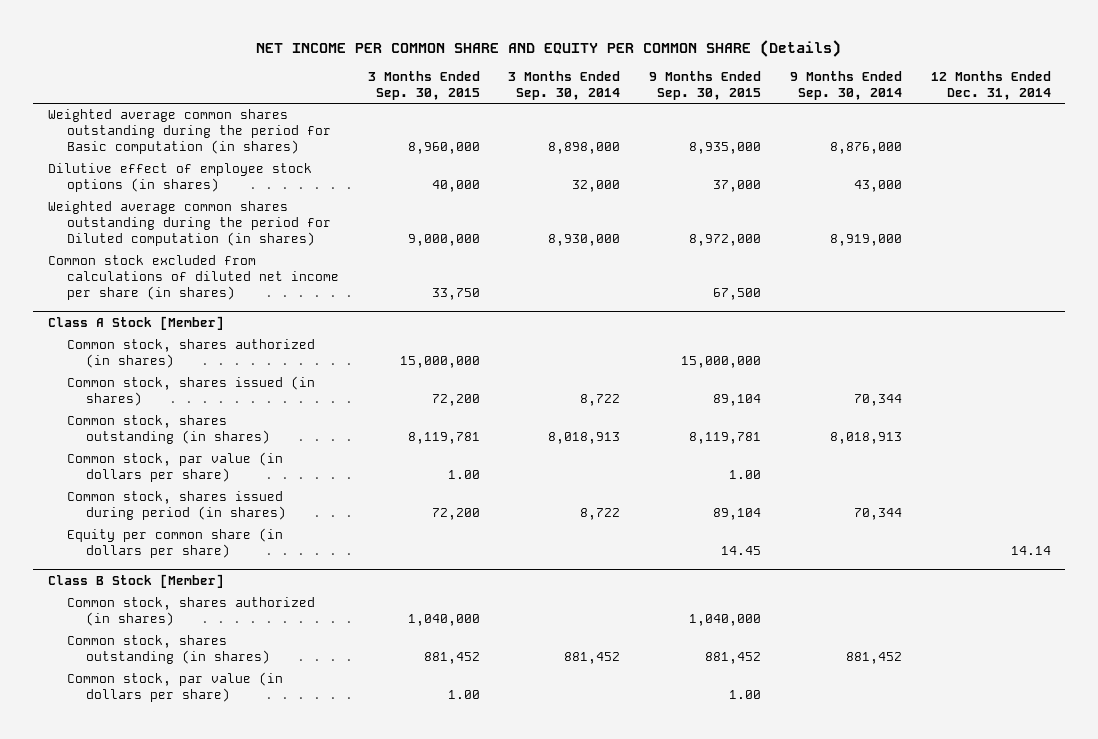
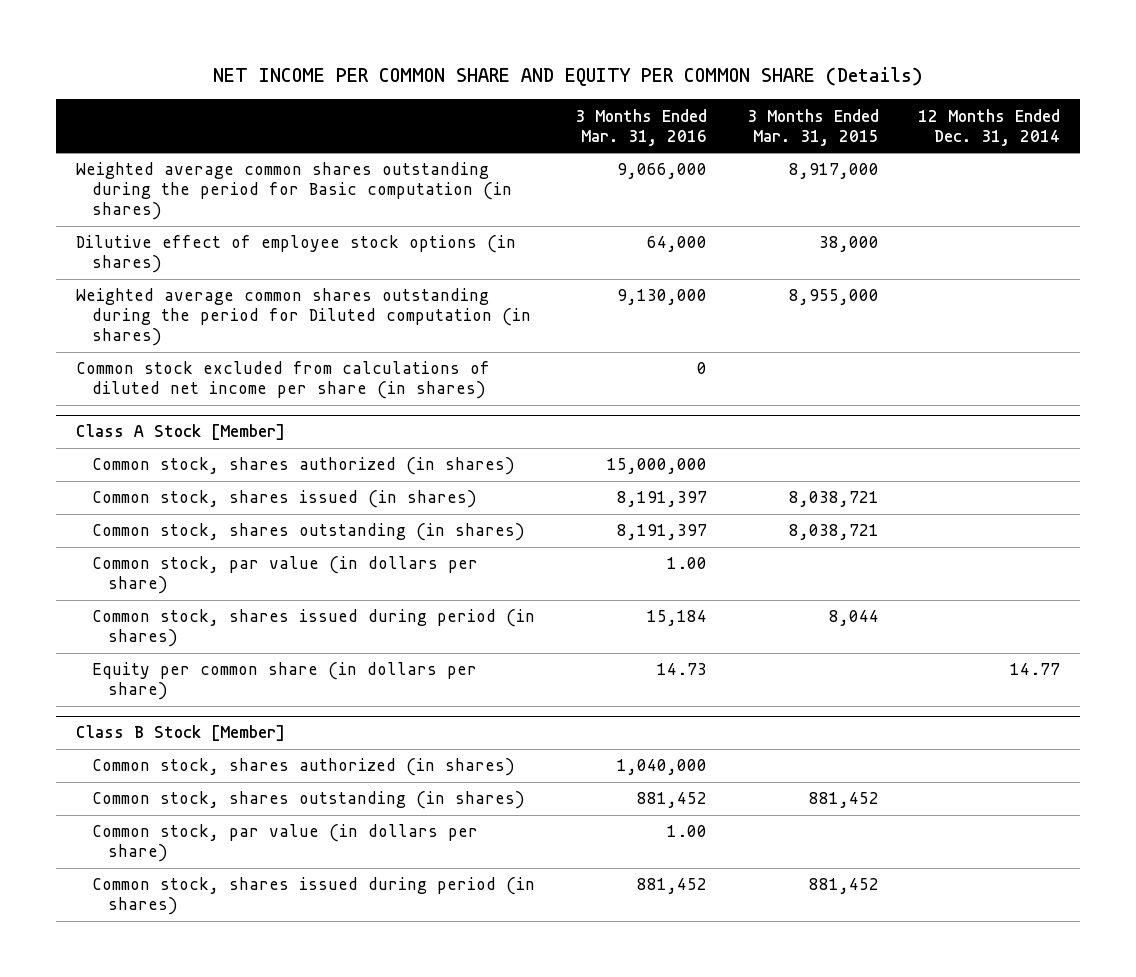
- | 3 Months Ended Sep. 30, 2015 | 3 Months Ended Sep. 30, 2014 | 9 Months Ended Sep. 30, 2015 | 9 Months Ended Sep. 30, 2014 | 12 Months Ended Dec. 31, 2014
+ | 3 Months Ended Mar. 31, 2016 | 3 Months Ended Mar. 31, 2015 | 12 Months Ended Dec. 31, 2014
@ Class A Stock [Member]
- Equity per common share (in dollars per share) | | | 14.45 | | 14.14
+ Equity per common share (in dollars per share) | 14.73 | | 14.77
@ Class B Stock [Member]
+ Common stock, shares issued during period (in shares) | 881,452 | 881,452 |

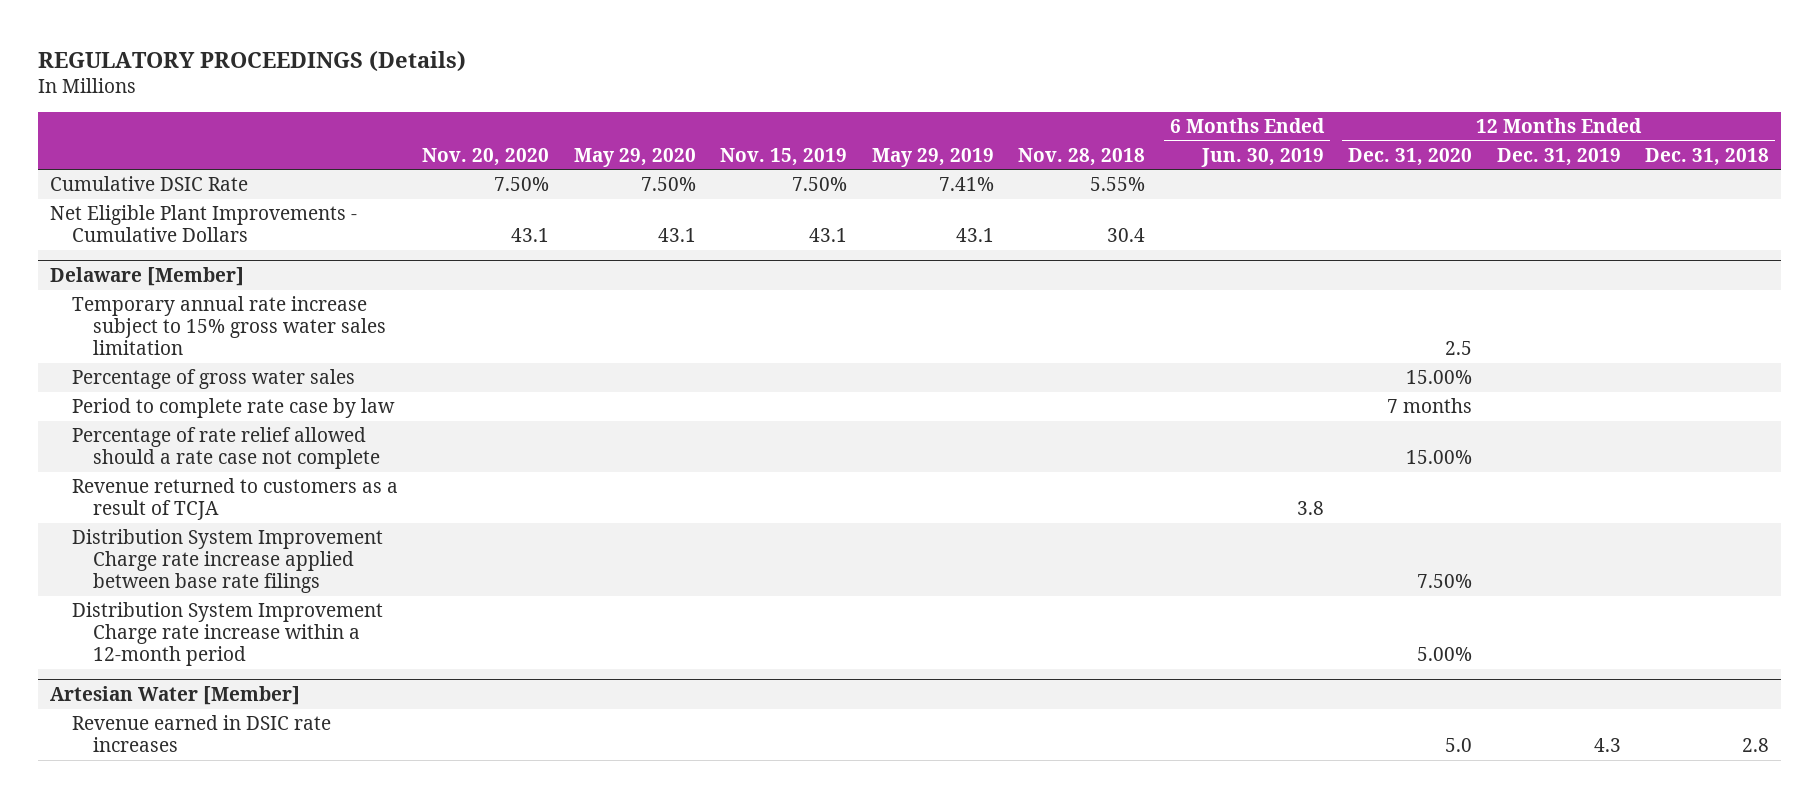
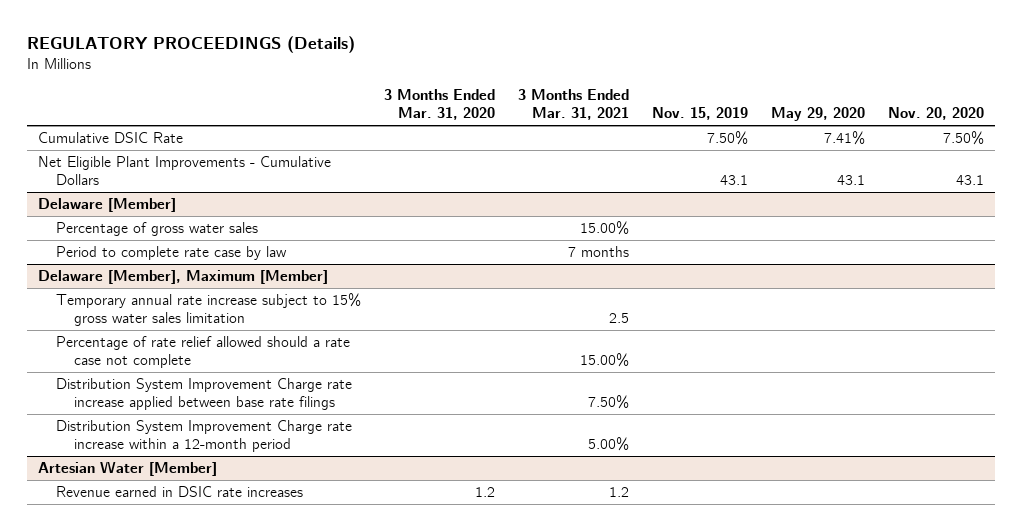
- | Nov. 20, 2020 | May 29, 2020 | Nov. 15, 2019 | May 29, 2019 | Nov. 28, 2018 | 6 Months Ended Jun. 30, 2019 | 12 Months Ended Dec. 31, 2020 | 12 Months Ended Dec. 31, 2019 | 12 Months Ended Dec. 31, 2018
+ | 3 Months Ended Mar. 31, 2020 | 3 Months Ended Mar. 31, 2021 | Nov. 15, 2019 | May 29, 2020 | Nov. 20, 2020
- Cumulative DSIC Rate | 7.50% | 7.50% | 7.50% | 7.41% | 5.55% | | | |
+ Cumulative DSIC Rate | | | 7.50% | 7.41% | 7.50%
@ Delaware [Member]
- Temporary annual rate increase subject to 15% gross water sales limitation | | | | | | | 2.5 | |
- Percentage of rate relief allowed should a rate case not complete | | | | | | | 15.00% | |
- Revenue returned to customers as a result of TCJA | | | | | | 3.8 | | |
- Distribution System Improvement Charge rate increase applied between base rate filings | | | | | | | 7.50% | |
- Distribution System Improvement Charge rate increase within a 12-month period | | | | | | | 5.00% | |
+ Delaware [Member], Maximum [Member]
+ Temporary annual rate increase subject to 15% gross water sales limitation | | 2.5 | | |
+ Percentage of rate relief allowed should a rate case not complete | | 15.00% | | |
+ Distribution System Improvement Charge rate increase applied between base rate filings | | 7.50% | | |
+ Distribution System Improvement Charge rate increase within a 12-month period | | 5.00% | | |

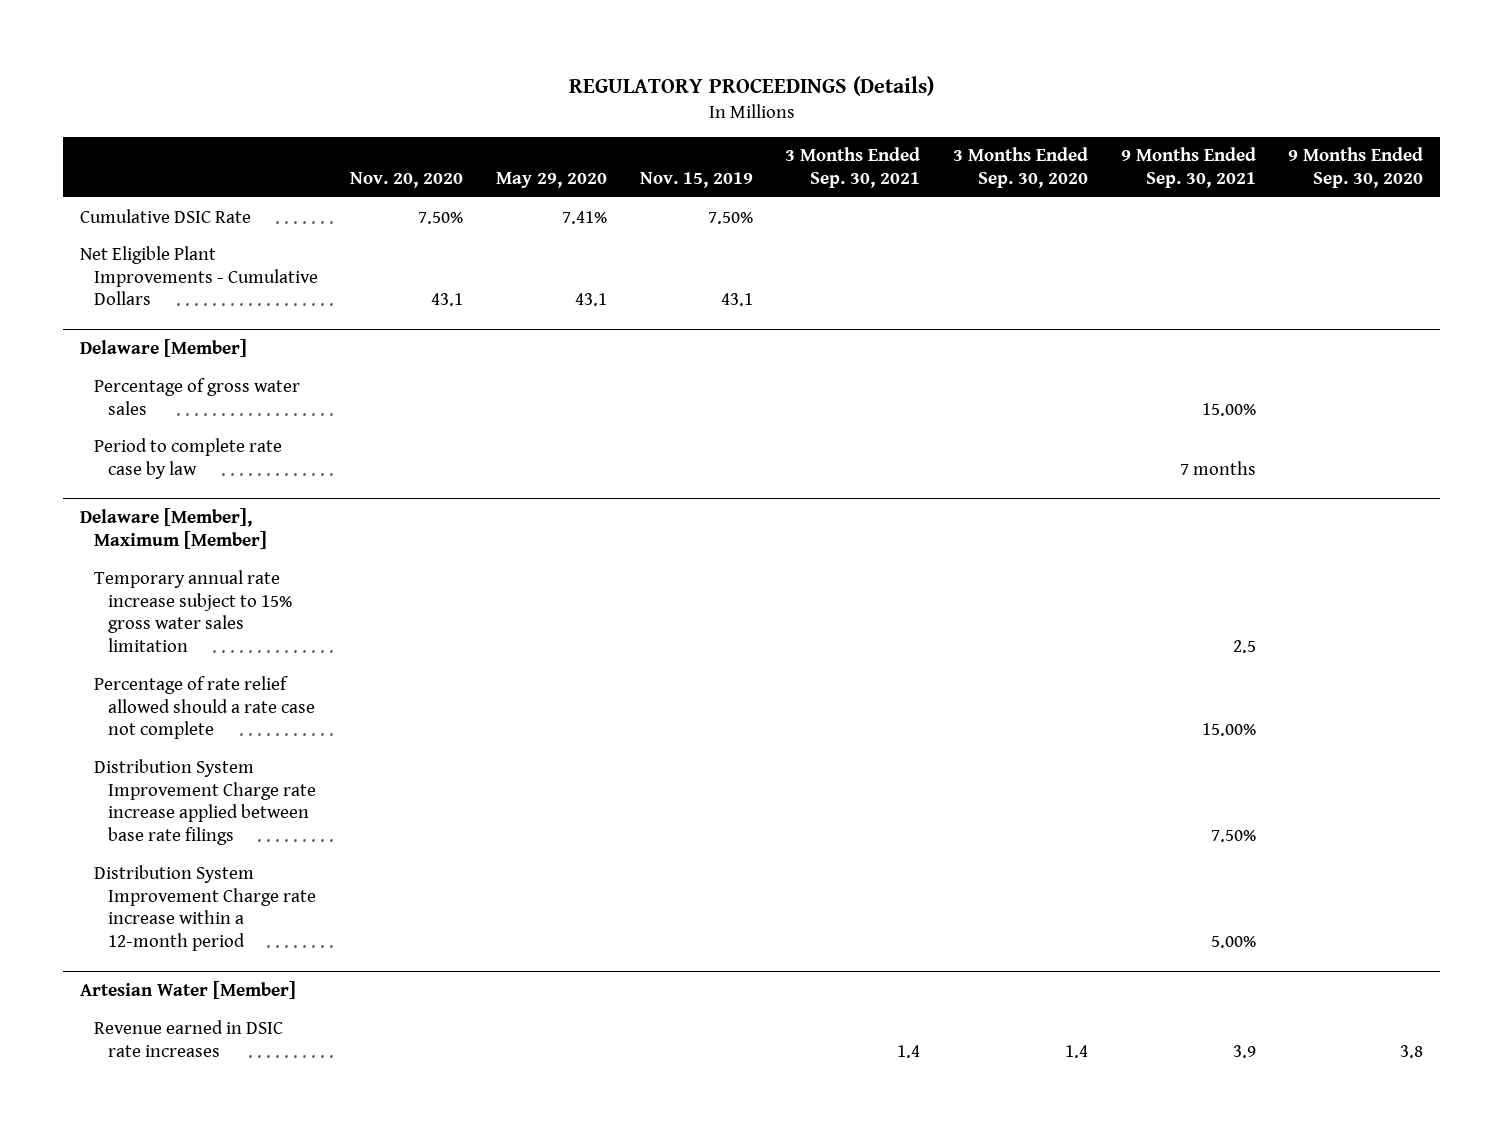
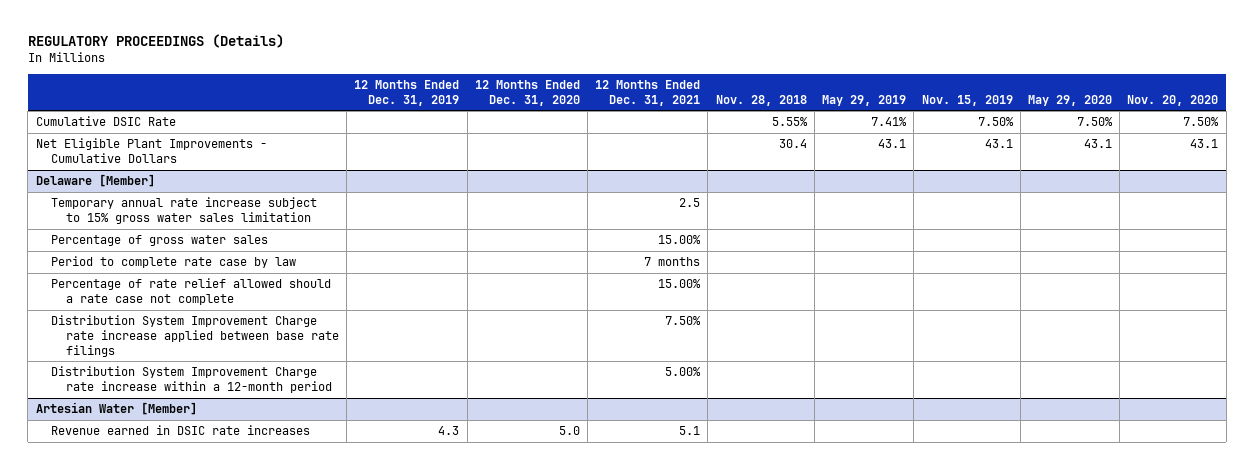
- | Nov. 20, 2020 | May 29, 2020 | Nov. 15, 2019 | 3 Months Ended Sep. 30, 2021 | 3 Months Ended Sep. 30, 2020 | 9 Months Ended Sep. 30, 2021 | 9 Months Ended Sep. 30, 2020
+ | 12 Months Ended Dec. 31, 2019 | 12 Months Ended Dec. 31, 2020 | 12 Months Ended Dec. 31, 2021 | Nov. 28, 2018 | May 29, 2019 | Nov. 15, 2019 | May 29, 2020 | Nov. 20, 2020
- Cumulative DSIC Rate | 7.50% | 7.41% | 7.50% | | | |
+ Cumulative DSIC Rate | | | | 5.55% | 7.41% | 7.50% | 7.50% | 7.50%
@ Delaware [Member]
+ Temporary annual rate increase subject to 15% gross water sales limitation | | | 2.5 | | | | |
- Delaware [Member], Maximum [Member]
- Temporary annual rate increase subject to 15% gross water sales limitation | | | | | | 2.5 |
- Percentage of rate relief allowed should a rate case not complete | | | | | | 15.00% |
- Distribution System Improvement Charge rate increase applied between base rate filings | | | | | | 7.50% |
- Distribution System Improvement Charge rate increase within a 12-month period | | | | | | 5.00% |
@ Delaware [Member]
+ Percentage of rate relief allowed should a rate case not complete | | | 15.00% | | | | |
+ Distribution System Improvement Charge rate increase applied between base rate filings | | | 7.50% | | | | |
+ Distribution System Improvement Charge rate increase within a 12-month period | | | 5.00% | | | | |

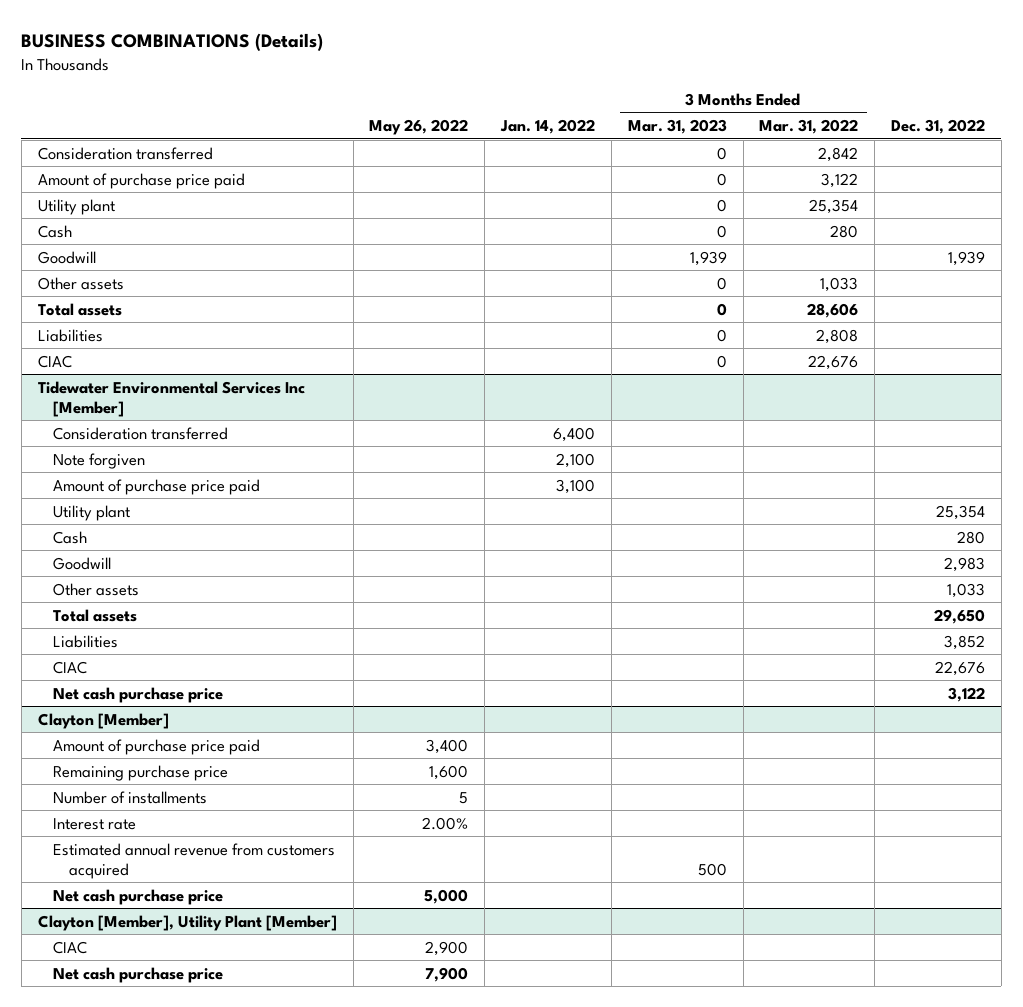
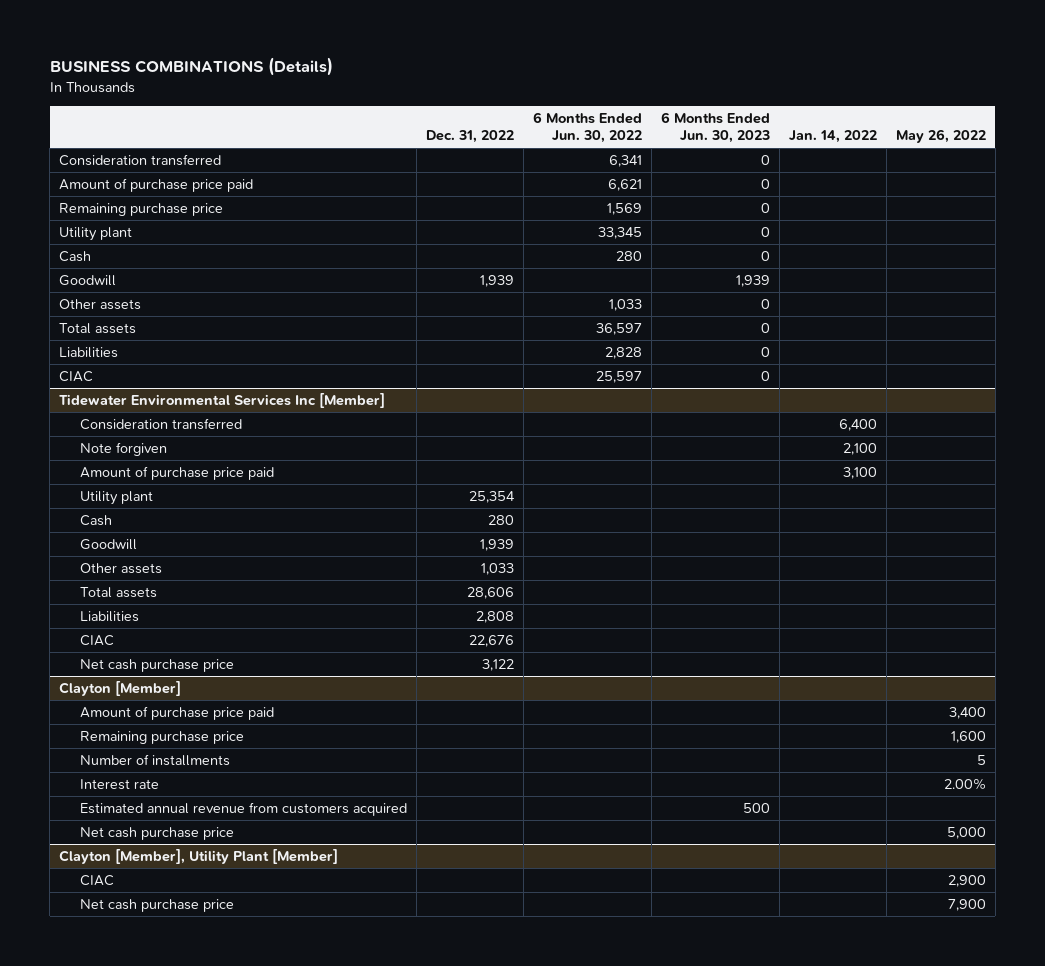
- | May 26, 2022 | Jan. 14, 2022 | 3 Months Ended Mar. 31, 2023 | 3 Months Ended Mar. 31, 2022 | Dec. 31, 2022
+ | Dec. 31, 2022 | 6 Months Ended Jun. 30, 2022 | 6 Months Ended Jun. 30, 2023 | Jan. 14, 2022 | May 26, 2022
+ Remaining purchase price | | 1,569 | 0 | |
@ Tidewater Environmental Services Inc [Member]
- Goodwill | | | | | 2,983
+ Goodwill | 1,939 | | | |
- Total assets | | | | | 29,650
- Liabilities | | | | | 3,852
+ Total assets | 28,606 | | | |
+ Liabilities | 2,808 | | | |

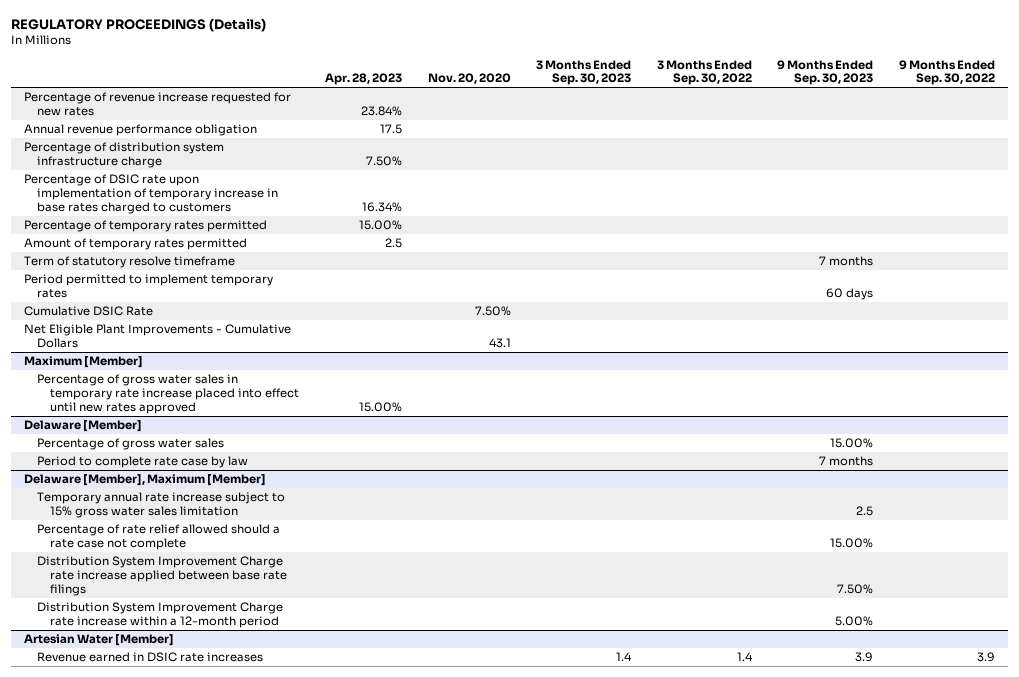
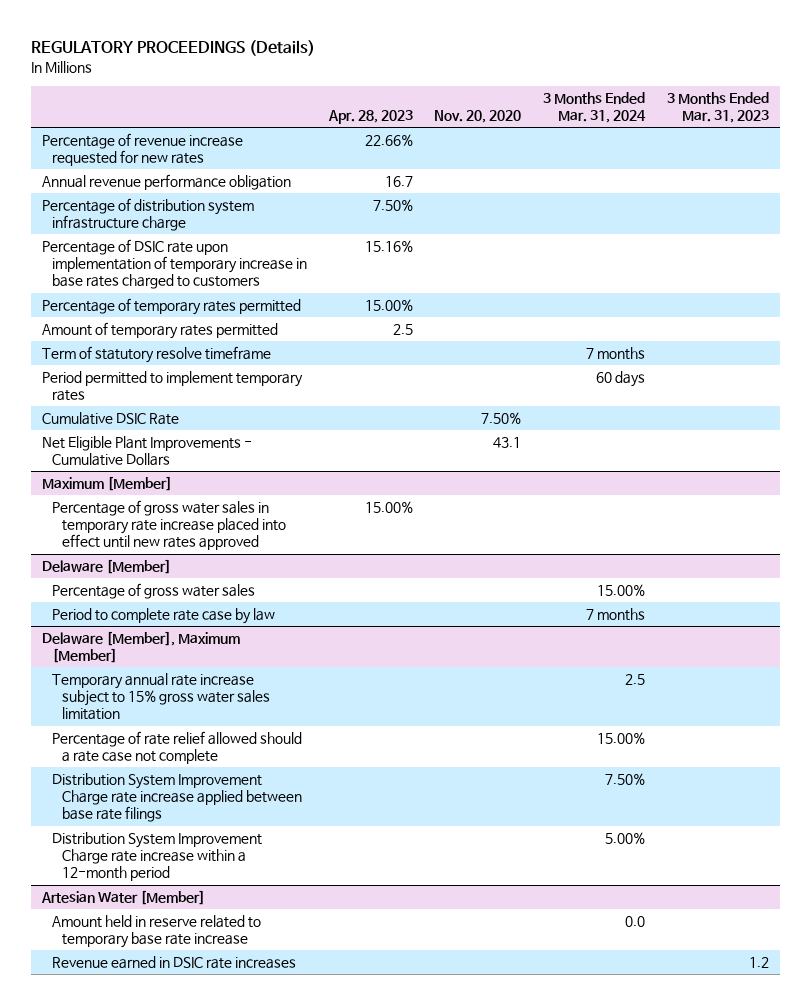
- | Apr. 28, 2023 | Nov. 20, 2020 | 3 Months Ended Sep. 30, 2023 | 3 Months Ended Sep. 30, 2022 | 9 Months Ended Sep. 30, 2023 | 9 Months Ended Sep. 30, 2022
+ | Apr. 28, 2023 | Nov. 20, 2020 | 3 Months Ended Mar. 31, 2024 | 3 Months Ended Mar. 31, 2023
- Percentage of revenue increase requested for new rates | 23.84% | | | | |
- Annual revenue performance obligation | 17.5 | | | | |
+ Percentage of revenue increase requested for new rates | 22.66% | | |
+ Annual revenue performance obligation | 16.7 | | |
- Percentage of DSIC rate upon implementation of temporary increase in base rates charged to customers | 16.34% | | | | |
+ Percentage of DSIC rate upon implementation of temporary increase in base rates charged to customers | 15.16% | | |
@ Artesian Water [Member]
+ Amount held in reserve related to temporary base rate increase | | | 0.0 |

